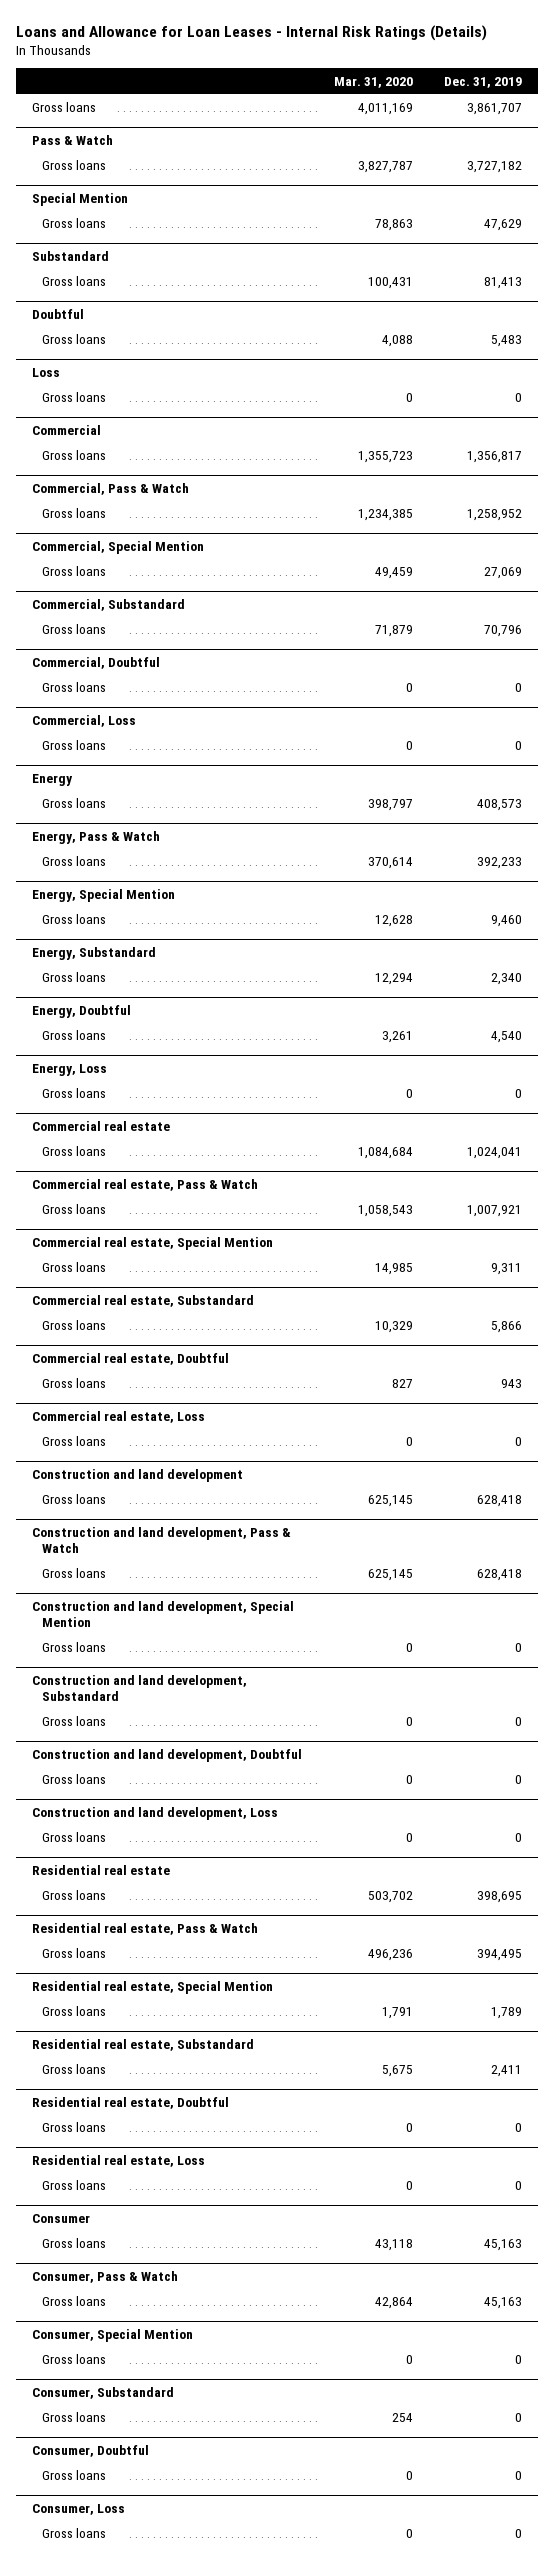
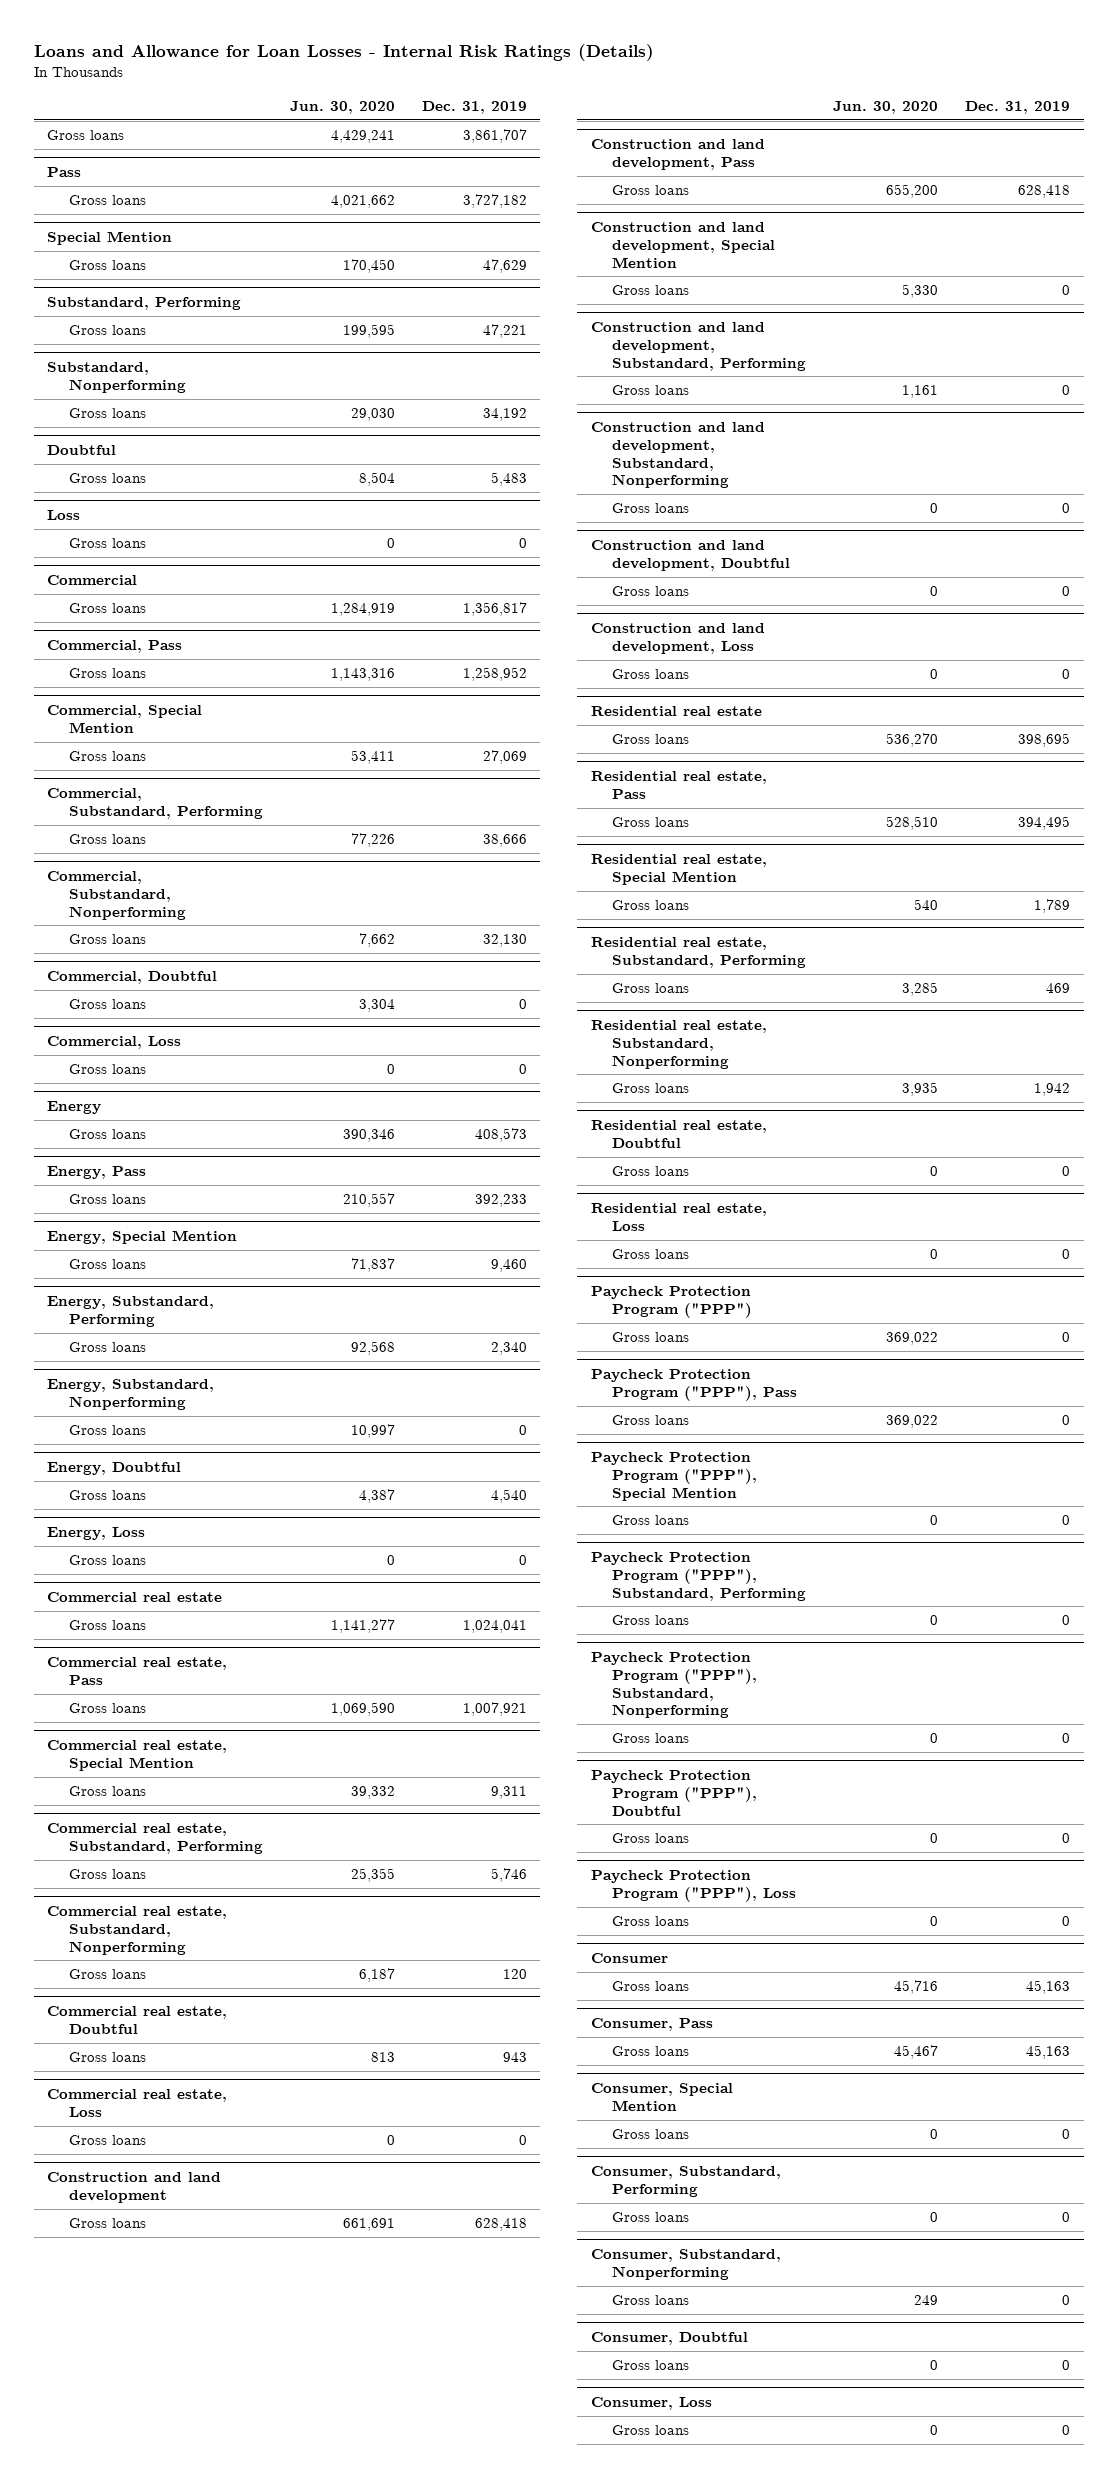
- Loans and Allowance for Loan Leases - Internal Risk Ratings (Details)
+ Loans and Allowance for Loan Losses - Internal Risk Ratings (Details)
- | Mar. 31, 2020 | Dec. 31, 2019
+ | Jun. 30, 2020 | Dec. 31, 2019
- Pass & Watch
+ Pass
- Substandard
- Gross loans | 100,431 | 81,413
+ Substandard, Performing
+ Gross loans | 199,595 | 47,221
+ Substandard, Nonperforming
+ Gross loans | 29,030 | 34,192
- Commercial, Pass & Watch
+ Commercial, Pass
- Commercial, Substandard
- Gross loans | 71,879 | 70,796
+ Commercial, Substandard, Performing
+ Gross loans | 77,226 | 38,666
+ Commercial, Substandard, Nonperforming
+ Gross loans | 7,662 | 32,130
- Energy, Pass & Watch
+ Energy, Pass
- Energy, Substandard
+ Energy, Substandard, Performing
+ Energy, Substandard, Nonperforming
+ Gross loans | 10,997 | 0
- Commercial real estate, Pass & Watch
+ Commercial real estate, Pass
- Commercial real estate, Substandard
- Gross loans | 10,329 | 5,866
+ Commercial real estate, Substandard, Performing
+ Gross loans | 25,355 | 5,746
+ Commercial real estate, Substandard, Nonperforming
+ Gross loans | 6,187 | 120
- Construction and land development, Pass & Watch
+ Construction and land development, Pass
- Construction and land development, Substandard
+ Construction and land development, Substandard, Performing
+ Construction and land development, Substandard, Nonperforming
+ Gross loans | 0 | 0
- Residential real estate, Pass & Watch
+ Residential real estate, Pass
- Residential real estate, Substandard
- Gross loans | 5,675 | 2,411
+ Residential real estate, Substandard, Performing
+ Gross loans | 3,285 | 469
+ Residential real estate, Substandard, Nonperforming
+ Gross loans | 3,935 | 1,942
+ Paycheck Protection Program ("PPP")
+ Gross loans | 369,022 | 0
+ Paycheck Protection Program ("PPP"), Pass
+ Gross loans | 369,022 | 0
+ Paycheck Protection Program ("PPP"), Special Mention
+ Gross loans | 0 | 0
+ Paycheck Protection Program ("PPP"), Substandard, Performing
+ Gross loans | 0 | 0
+ Paycheck Protection Program ("PPP"), Substandard, Nonperforming
+ Gross loans | 0 | 0
+ Paycheck Protection Program ("PPP"), Doubtful
+ Gross loans | 0 | 0
+ Paycheck Protection Program ("PPP"), Loss
+ Gross loans | 0 | 0
- Consumer, Pass & Watch
+ Consumer, Pass
- Consumer, Substandard
+ Consumer, Substandard, Performing
+ Consumer, Substandard, Nonperforming
+ Gross loans | 249 | 0

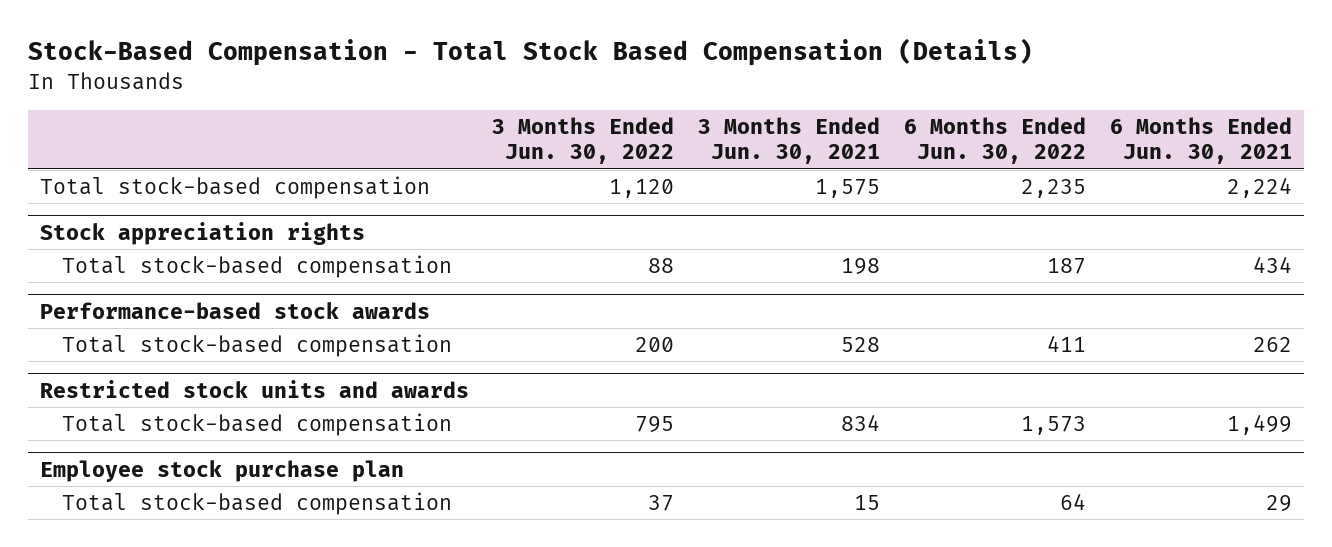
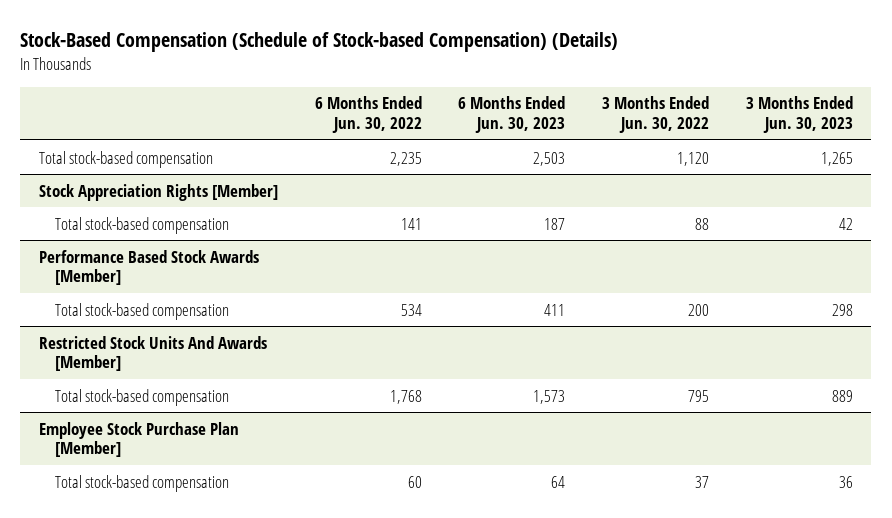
- Stock-Based Compensation - Total Stock Based Compensation (Details)
+ Stock-Based Compensation (Schedule of Stock-based Compensation) (Details)
- | 3 Months Ended Jun. 30, 2022 | 3 Months Ended Jun. 30, 2021 | 6 Months Ended Jun. 30, 2022 | 6 Months Ended Jun. 30, 2021
+ | 6 Months Ended Jun. 30, 2022 | 6 Months Ended Jun. 30, 2023 | 3 Months Ended Jun. 30, 2022 | 3 Months Ended Jun. 30, 2023
- Stock appreciation rights
- Total stock-based compensation | 88 | 198 | 187 | 434
- Performance-based stock awards
- Total stock-based compensation | 200 | 528 | 411 | 262
- Restricted stock units and awards
- Total stock-based compensation | 795 | 834 | 1,573 | 1,499
- Employee stock purchase plan
- Total stock-based compensation | 37 | 15 | 64 | 29
+ Stock Appreciation Rights [Member]
+ Total stock-based compensation | 141 | 187 | 88 | 42
+ Performance Based Stock Awards [Member]
+ Total stock-based compensation | 534 | 411 | 200 | 298
+ Restricted Stock Units And Awards [Member]
+ Total stock-based compensation | 1,768 | 1,573 | 795 | 889
+ Employee Stock Purchase Plan [Member]
+ Total stock-based compensation | 60 | 64 | 37 | 36

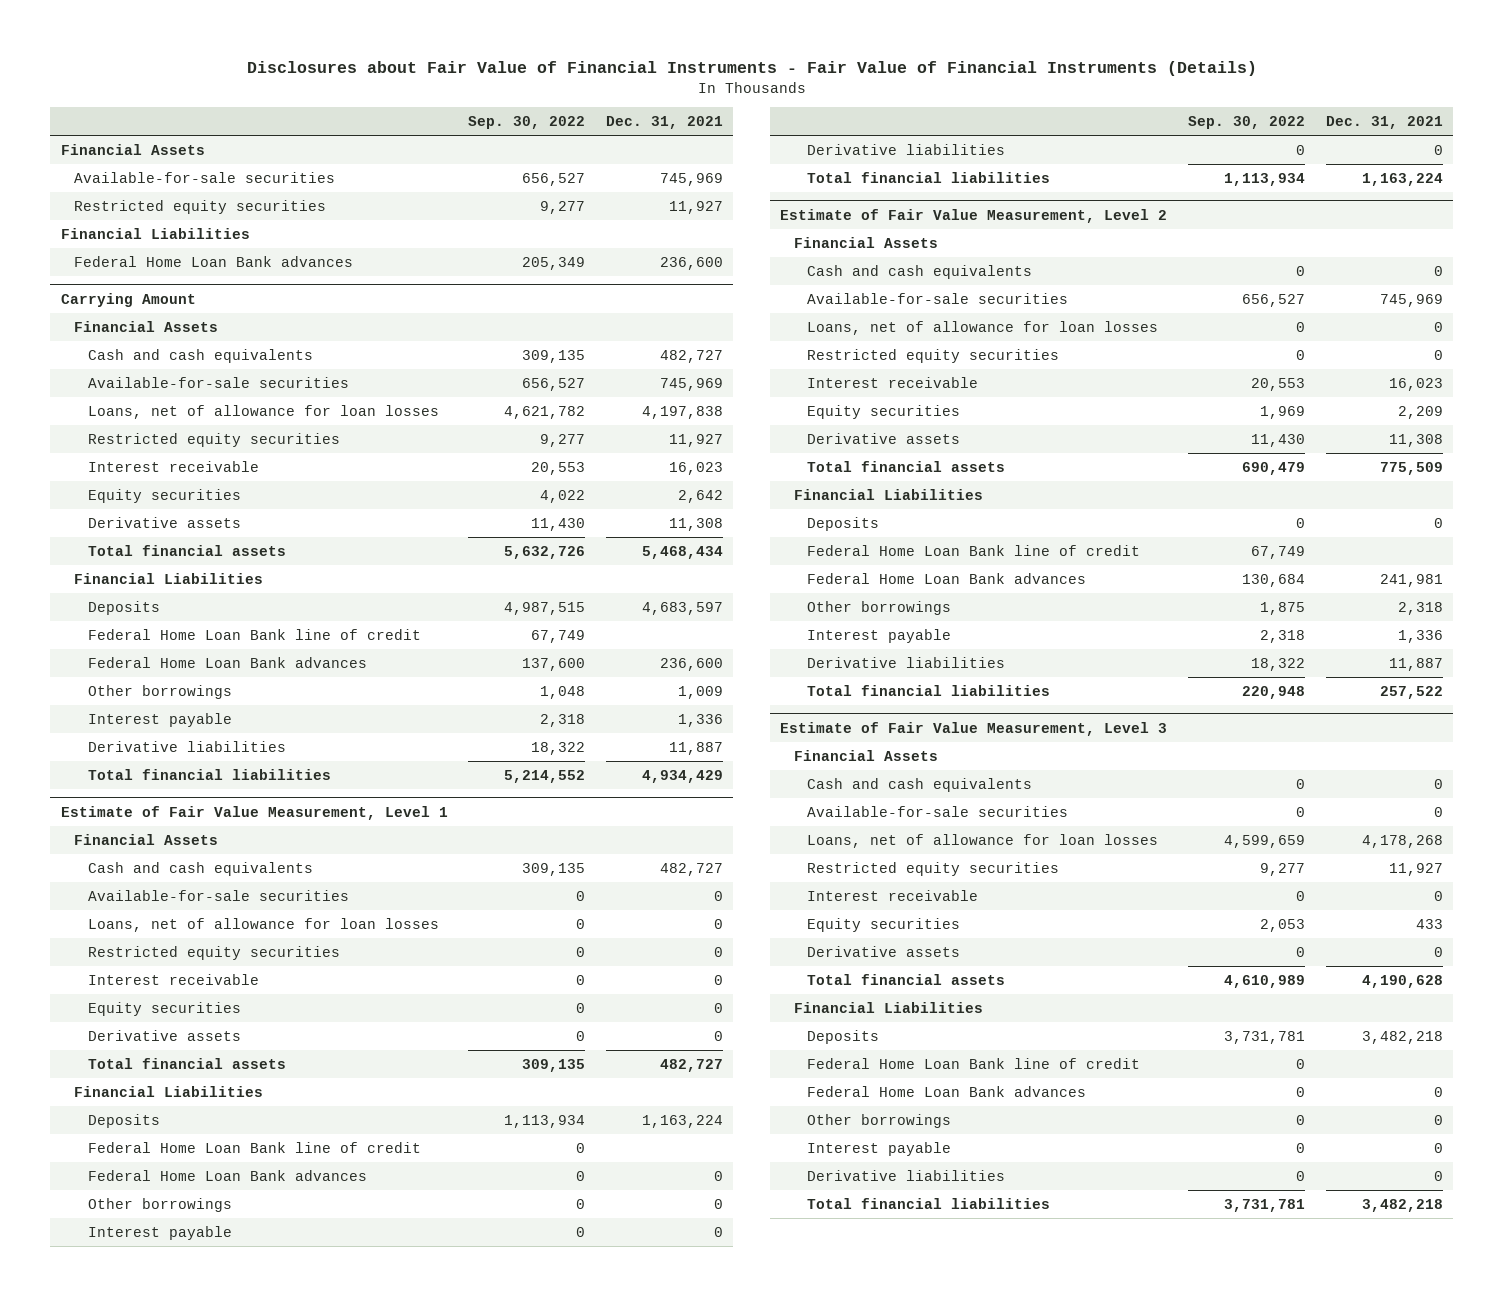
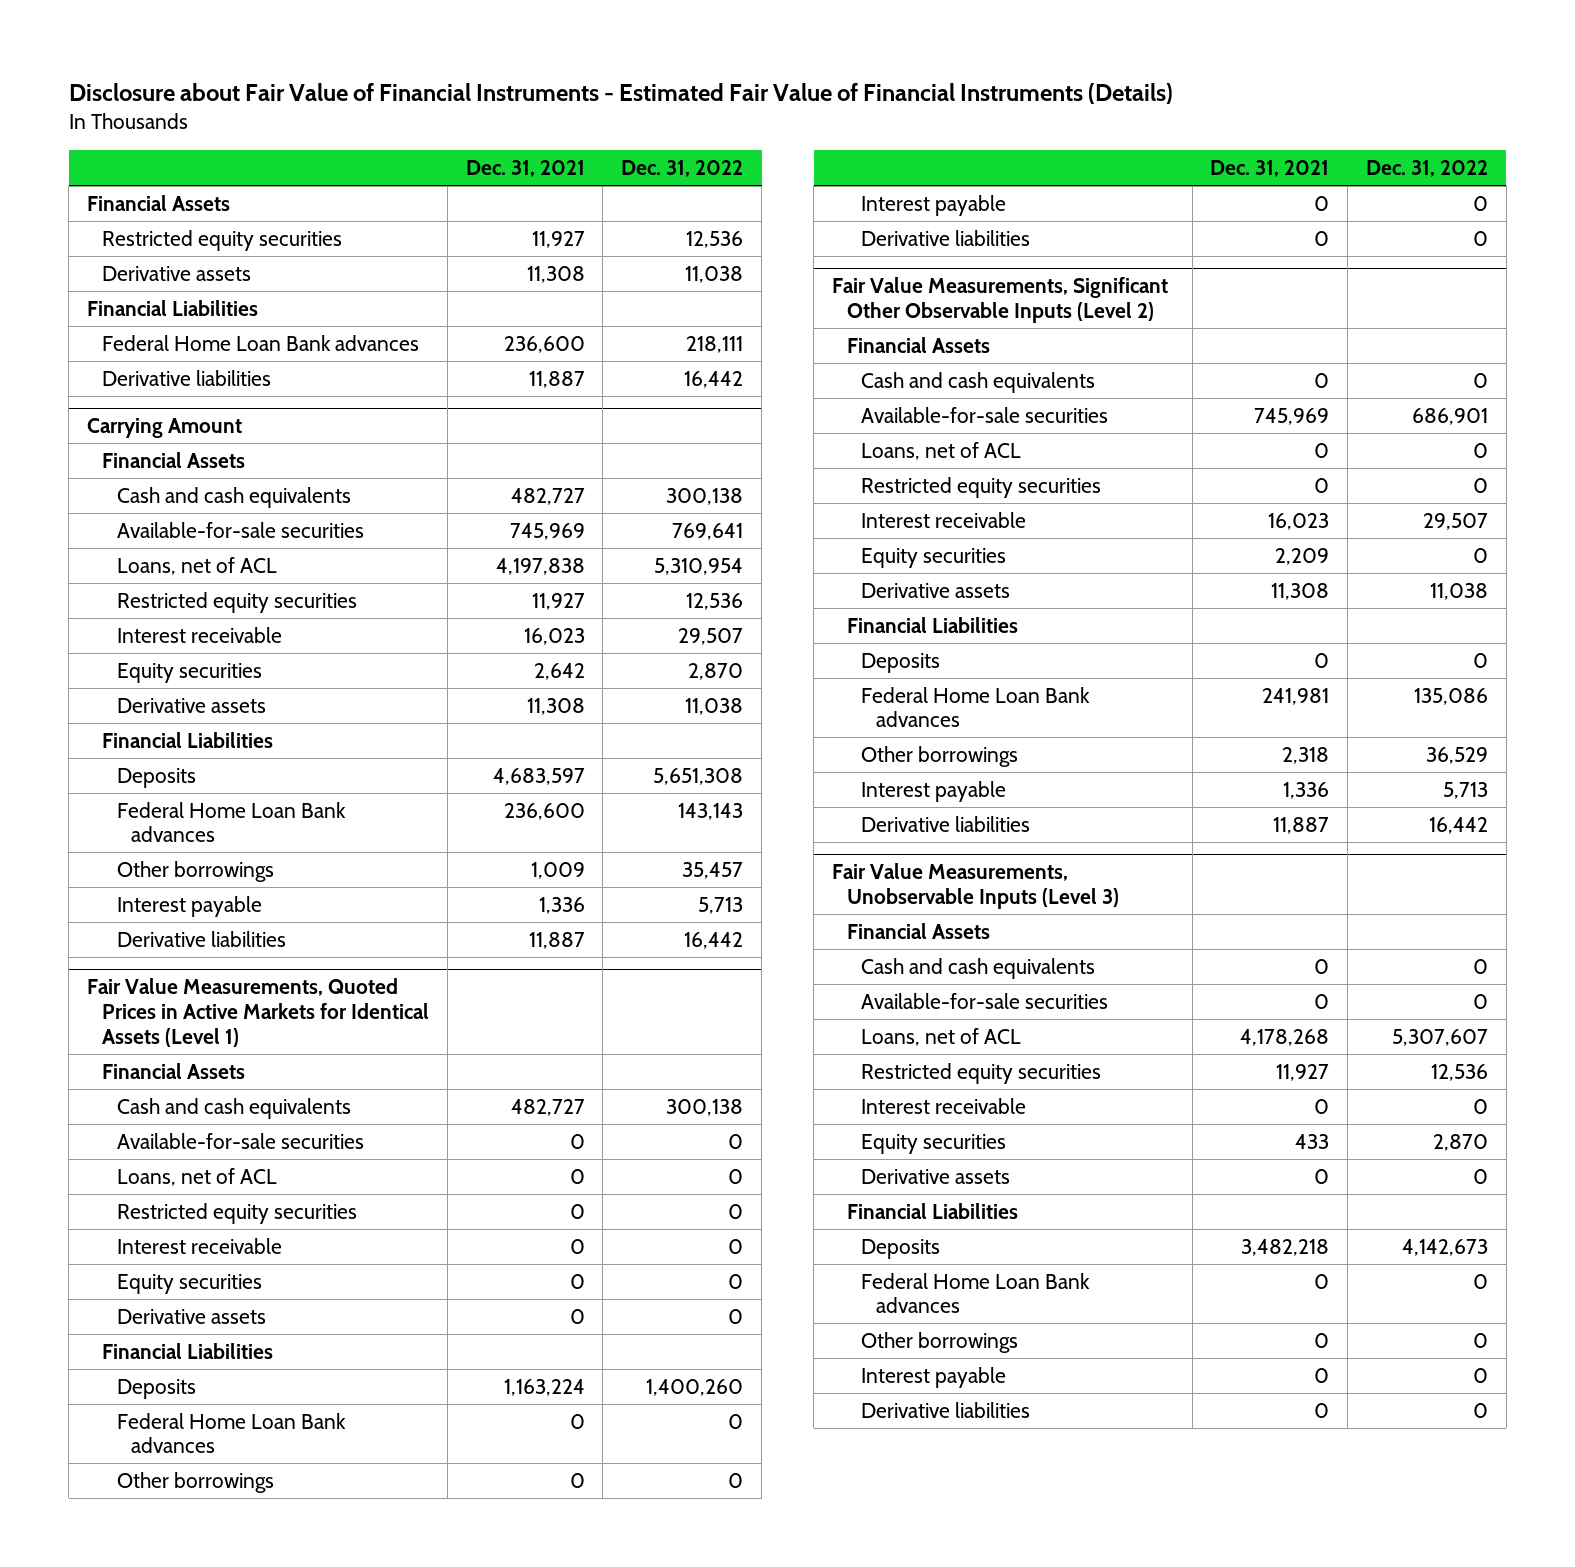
- Disclosures about Fair Value of Financial Instruments - Fair Value of Financial Instruments (Details)
+ Disclosure about Fair Value of Financial Instruments - Estimated Fair Value of Financial Instruments (Details)
- | Sep. 30, 2022 | Dec. 31, 2021
+ | Dec. 31, 2021 | Dec. 31, 2022
- Available-for-sale securities | 656,527 | 745,969
+ Derivative assets | 11,308 | 11,038
+ Derivative liabilities | 11,887 | 16,442
@ Carrying Amount
- Loans, net of allowance for loan losses | 4,621,782 | 4,197,838
+ Loans, net of ACL | 4,197,838 | 5,310,954
- Total financial assets | 5,632,726 | 5,468,434
- Federal Home Loan Bank line of credit | 67,749 |
- Total financial liabilities | 5,214,552 | 4,934,429
- Estimate of Fair Value Measurement, Level 1
+ Fair Value Measurements, Quoted Prices in Active Markets for Identical Assets (Level 1)
- Loans, net of allowance for loan losses | 0 | 0
+ Loans, net of ACL | 0 | 0
- Total financial assets | 309,135 | 482,727
- Federal Home Loan Bank line of credit | 0 |
- Total financial liabilities | 1,113,934 | 1,163,224
- Estimate of Fair Value Measurement, Level 2
+ Fair Value Measurements, Significant Other Observable Inputs (Level 2)
- Loans, net of allowance for loan losses | 0 | 0
+ Loans, net of ACL | 0 | 0
- Total financial assets | 690,479 | 775,509
- Federal Home Loan Bank line of credit | 67,749 |
- Total financial liabilities | 220,948 | 257,522
- Estimate of Fair Value Measurement, Level 3
+ Fair Value Measurements, Unobservable Inputs (Level 3)
- Loans, net of allowance for loan losses | 4,599,659 | 4,178,268
+ Loans, net of ACL | 4,178,268 | 5,307,607
- Total financial assets | 4,610,989 | 4,190,628
- Federal Home Loan Bank line of credit | 0 |
- Total financial liabilities | 3,731,781 | 3,482,218

